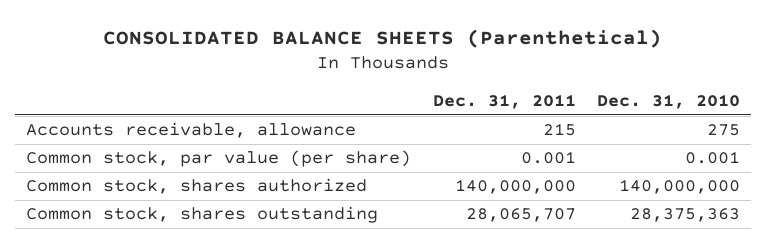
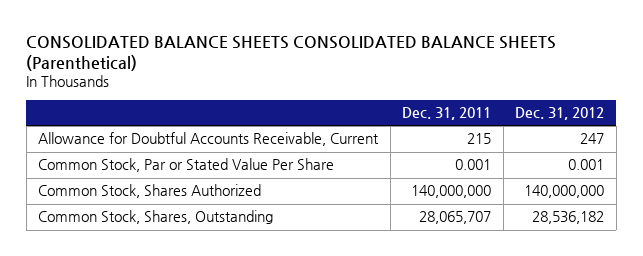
- CONSOLIDATED BALANCE SHEETS (Parenthetical)
+ CONSOLIDATED BALANCE SHEETS CONSOLIDATED BALANCE SHEETS (Parenthetical)
- | Dec. 31, 2011 | Dec. 31, 2010
+ | Dec. 31, 2011 | Dec. 31, 2012
- Accounts receivable, allowance | 215 | 275
- Common stock, par value (per share) | 0.001 | 0.001
- Common stock, shares authorized | 140,000,000 | 140,000,000
- Common stock, shares outstanding | 28,065,707 | 28,375,363
+ Allowance for Doubtful Accounts Receivable, Current | 215 | 247
+ Common Stock, Par or Stated Value Per Share | 0.001 | 0.001
+ Common Stock, Shares Authorized | 140,000,000 | 140,000,000
+ Common Stock, Shares, Outstanding | 28,065,707 | 28,536,182

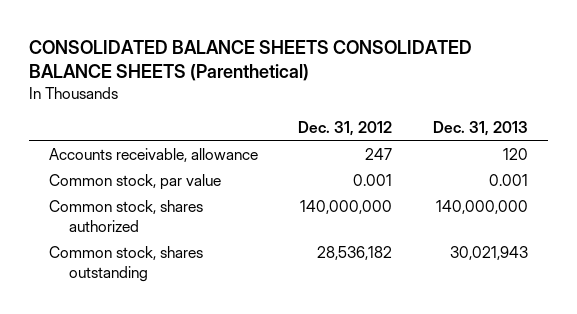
- | Dec. 31, 2011 | Dec. 31, 2012
+ | Dec. 31, 2012 | Dec. 31, 2013
- Allowance for Doubtful Accounts Receivable, Current | 215 | 247
- Common Stock, Par or Stated Value Per Share | 0.001 | 0.001
- Common Stock, Shares Authorized | 140,000,000 | 140,000,000
- Common Stock, Shares, Outstanding | 28,065,707 | 28,536,182
+ Accounts receivable, allowance | 247 | 120
+ Common stock, par value | 0.001 | 0.001
+ Common stock, shares authorized | 140,000,000 | 140,000,000
+ Common stock, shares outstanding | 28,536,182 | 30,021,943

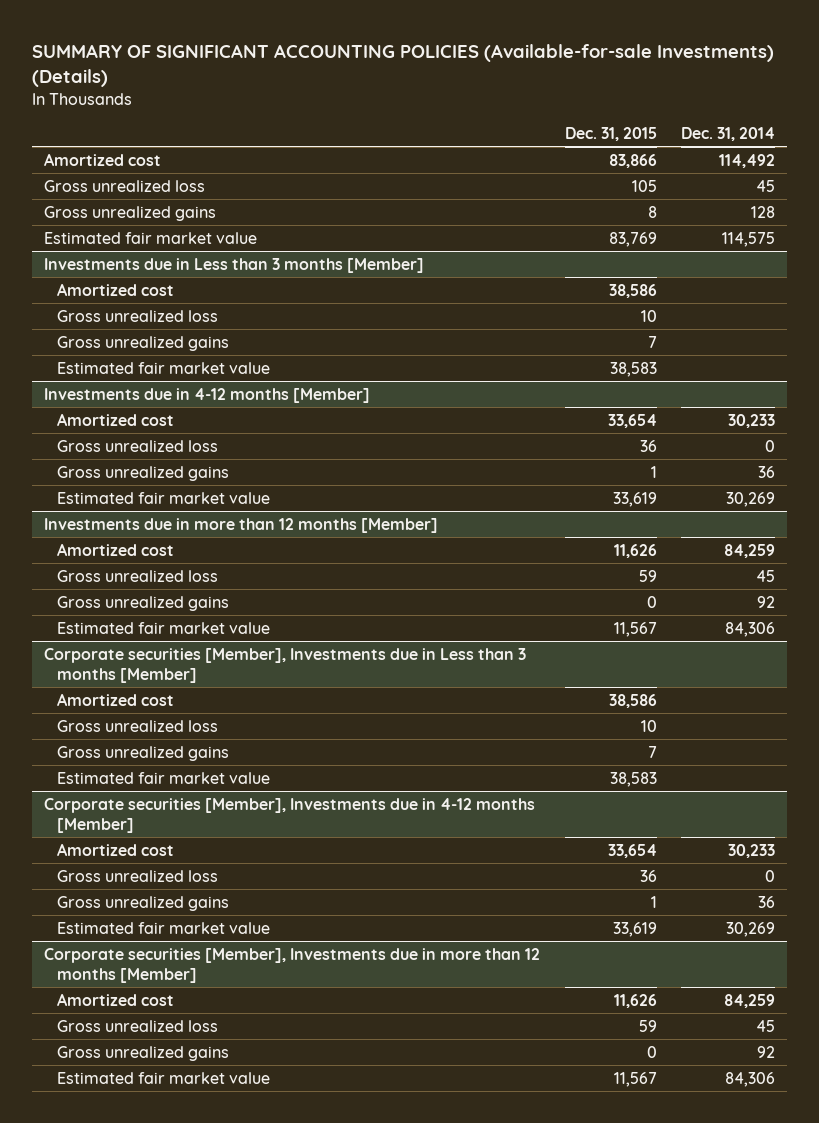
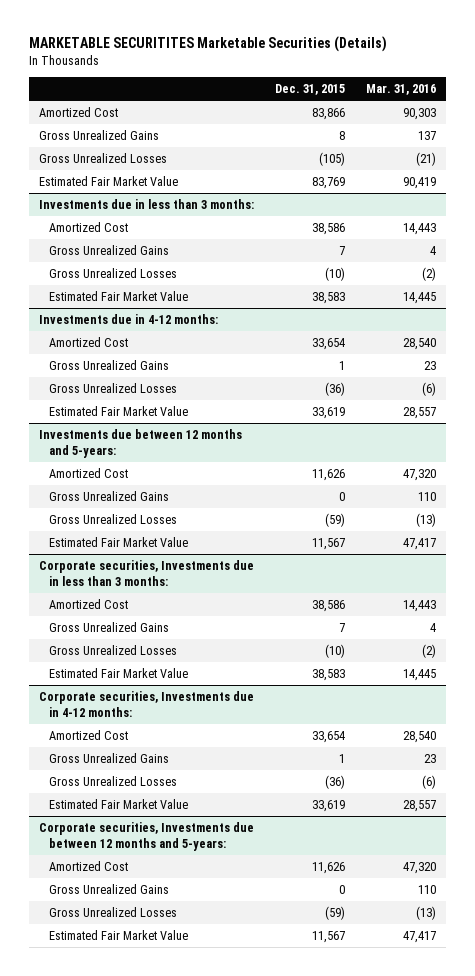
- SUMMARY OF SIGNIFICANT ACCOUNTING POLICIES (Available-for-sale Investments) (Details)
+ MARKETABLE SECURITITES Marketable Securities (Details)
- | Dec. 31, 2015 | Dec. 31, 2014
+ | Dec. 31, 2015 | Mar. 31, 2016
- Amortized cost | 83,866 | 114,492
- Gross unrealized loss | 105 | 45
- Gross unrealized gains | 8 | 128
- Estimated fair market value | 83,769 | 114,575
- Investments due in Less than 3 months [Member]
- Amortized cost | 38,586 |
- Gross unrealized loss | 10 |
- Gross unrealized gains | 7 |
- Estimated fair market value | 38,583 |
- Investments due in 4-12 months [Member]
- Amortized cost | 33,654 | 30,233
- Gross unrealized loss | 36 | 0
- Gross unrealized gains | 1 | 36
- Estimated fair market value | 33,619 | 30,269
- Investments due in more than 12 months [Member]
- Amortized cost | 11,626 | 84,259
- Gross unrealized loss | 59 | 45
- Gross unrealized gains | 0 | 92
- Estimated fair market value | 11,567 | 84,306
- Corporate securities [Member], Investments due in Less than 3 months [Member]
- Amortized cost | 38,586 |
- Gross unrealized loss | 10 |
- Gross unrealized gains | 7 |
- Estimated fair market value | 38,583 |
- Corporate securities [Member], Investments due in 4-12 months [Member]
- Amortized cost | 33,654 | 30,233
- Gross unrealized loss | 36 | 0
- Gross unrealized gains | 1 | 36
- Estimated fair market value | 33,619 | 30,269
- Corporate securities [Member], Investments due in more than 12 months [Member]
- Amortized cost | 11,626 | 84,259
- Gross unrealized loss | 59 | 45
- Gross unrealized gains | 0 | 92
- Estimated fair market value | 11,567 | 84,306
+ Amortized Cost | 83,866 | 90,303
+ Gross Unrealized Gains | 8 | 137
+ Gross Unrealized Losses | (105) | (21)
+ Estimated Fair Market Value | 83,769 | 90,419
+ Investments due in less than 3 months:
+ Amortized Cost | 38,586 | 14,443
+ Gross Unrealized Gains | 7 | 4
+ Gross Unrealized Losses | (10) | (2)
+ Estimated Fair Market Value | 38,583 | 14,445
+ Investments due in 4-12 months:
+ Amortized Cost | 33,654 | 28,540
+ Gross Unrealized Gains | 1 | 23
+ Gross Unrealized Losses | (36) | (6)
+ Estimated Fair Market Value | 33,619 | 28,557
+ Investments due between 12 months and 5-years:
+ Amortized Cost | 11,626 | 47,320
+ Gross Unrealized Gains | 0 | 110
+ Gross Unrealized Losses | (59) | (13)
+ Estimated Fair Market Value | 11,567 | 47,417
+ Corporate securities, Investments due in less than 3 months:
+ Amortized Cost | 38,586 | 14,443
+ Gross Unrealized Gains | 7 | 4
+ Gross Unrealized Losses | (10) | (2)
+ Estimated Fair Market Value | 38,583 | 14,445
+ Corporate securities, Investments due in 4-12 months:
+ Amortized Cost | 33,654 | 28,540
+ Gross Unrealized Gains | 1 | 23
+ Gross Unrealized Losses | (36) | (6)
+ Estimated Fair Market Value | 33,619 | 28,557
+ Corporate securities, Investments due between 12 months and 5-years:
+ Amortized Cost | 11,626 | 47,320
+ Gross Unrealized Gains | 0 | 110
+ Gross Unrealized Losses | (59) | (13)
+ Estimated Fair Market Value | 11,567 | 47,417

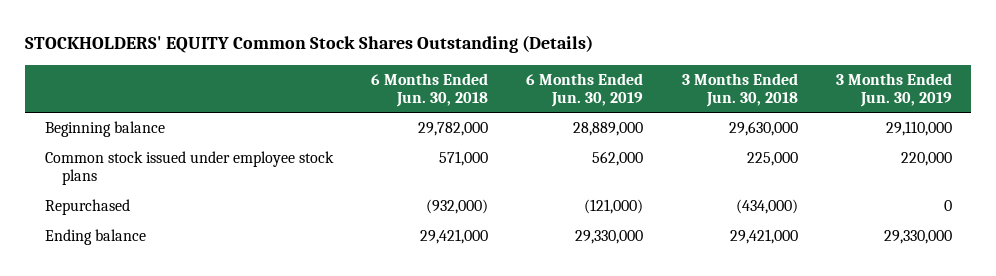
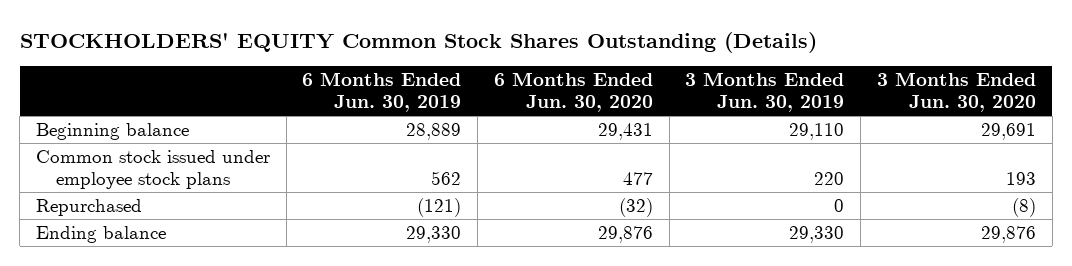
- | 6 Months Ended Jun. 30, 2018 | 6 Months Ended Jun. 30, 2019 | 3 Months Ended Jun. 30, 2018 | 3 Months Ended Jun. 30, 2019
+ | 6 Months Ended Jun. 30, 2019 | 6 Months Ended Jun. 30, 2020 | 3 Months Ended Jun. 30, 2019 | 3 Months Ended Jun. 30, 2020
- Beginning balance | 29,782,000 | 28,889,000 | 29,630,000 | 29,110,000
- Common stock issued under employee stock plans | 571,000 | 562,000 | 225,000 | 220,000
- Repurchased | (932,000) | (121,000) | (434,000) | 0
- Ending balance | 29,421,000 | 29,330,000 | 29,421,000 | 29,330,000
+ Beginning balance | 28,889 | 29,431 | 29,110 | 29,691
+ Common stock issued under employee stock plans | 562 | 477 | 220 | 193
+ Repurchased | (121) | (32) | 0 | (8)
+ Ending balance | 29,330 | 29,876 | 29,330 | 29,876

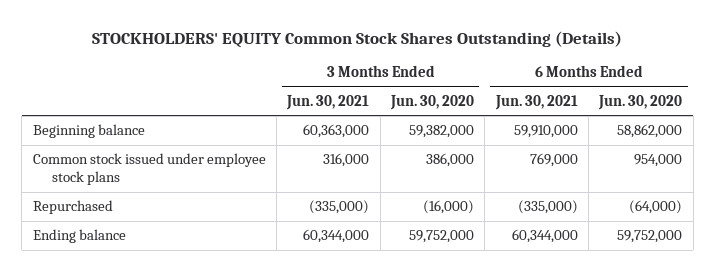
- | 6 Months Ended Jun. 30, 2019 | 6 Months Ended Jun. 30, 2020 | 3 Months Ended Jun. 30, 2019 | 3 Months Ended Jun. 30, 2020
+ | 3 Months Ended Jun. 30, 2021 | 3 Months Ended Jun. 30, 2020 | 6 Months Ended Jun. 30, 2021 | 6 Months Ended Jun. 30, 2020
- Beginning balance | 28,889 | 29,431 | 29,110 | 29,691
- Common stock issued under employee stock plans | 562 | 477 | 220 | 193
- Repurchased | (121) | (32) | 0 | (8)
- Ending balance | 29,330 | 29,876 | 29,330 | 29,876
+ Beginning balance | 60,363,000 | 59,382,000 | 59,910,000 | 58,862,000
+ Common stock issued under employee stock plans | 316,000 | 386,000 | 769,000 | 954,000
+ Repurchased | (335,000) | (16,000) | (335,000) | (64,000)
+ Ending balance | 60,344,000 | 59,752,000 | 60,344,000 | 59,752,000

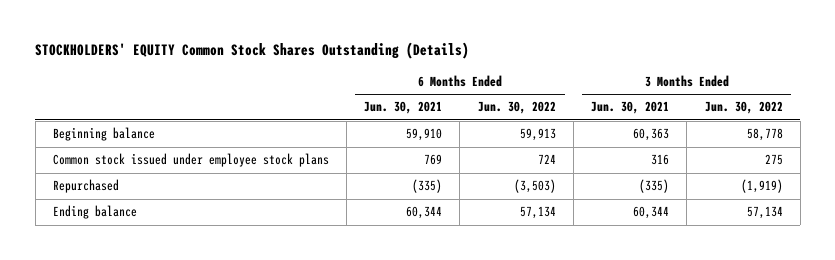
- | 3 Months Ended Jun. 30, 2021 | 3 Months Ended Jun. 30, 2020 | 6 Months Ended Jun. 30, 2021 | 6 Months Ended Jun. 30, 2020
+ | 6 Months Ended Jun. 30, 2021 | 6 Months Ended Jun. 30, 2022 | 3 Months Ended Jun. 30, 2021 | 3 Months Ended Jun. 30, 2022
- Beginning balance | 60,363,000 | 59,382,000 | 59,910,000 | 58,862,000
- Common stock issued under employee stock plans | 316,000 | 386,000 | 769,000 | 954,000
- Repurchased | (335,000) | (16,000) | (335,000) | (64,000)
- Ending balance | 60,344,000 | 59,752,000 | 60,344,000 | 59,752,000
+ Beginning balance | 59,910 | 59,913 | 60,363 | 58,778
+ Common stock issued under employee stock plans | 769 | 724 | 316 | 275
+ Repurchased | (335) | (3,503) | (335) | (1,919)
+ Ending balance | 60,344 | 57,134 | 60,344 | 57,134

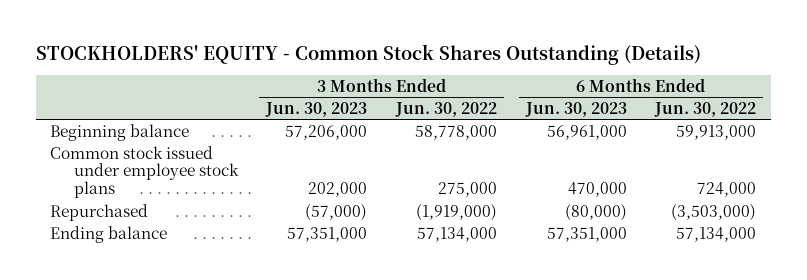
- STOCKHOLDERS' EQUITY Common Stock Shares Outstanding (Details)
+ STOCKHOLDERS' EQUITY - Common Stock Shares Outstanding (Details)
- | 6 Months Ended Jun. 30, 2021 | 6 Months Ended Jun. 30, 2022 | 3 Months Ended Jun. 30, 2021 | 3 Months Ended Jun. 30, 2022
+ | 3 Months Ended Jun. 30, 2023 | 3 Months Ended Jun. 30, 2022 | 6 Months Ended Jun. 30, 2023 | 6 Months Ended Jun. 30, 2022
- Beginning balance | 59,910 | 59,913 | 60,363 | 58,778
- Common stock issued under employee stock plans | 769 | 724 | 316 | 275
- Repurchased | (335) | (3,503) | (335) | (1,919)
- Ending balance | 60,344 | 57,134 | 60,344 | 57,134
+ Beginning balance | 57,206,000 | 58,778,000 | 56,961,000 | 59,913,000
+ Common stock issued under employee stock plans | 202,000 | 275,000 | 470,000 | 724,000
+ Repurchased | (57,000) | (1,919,000) | (80,000) | (3,503,000)
+ Ending balance | 57,351,000 | 57,134,000 | 57,351,000 | 57,134,000

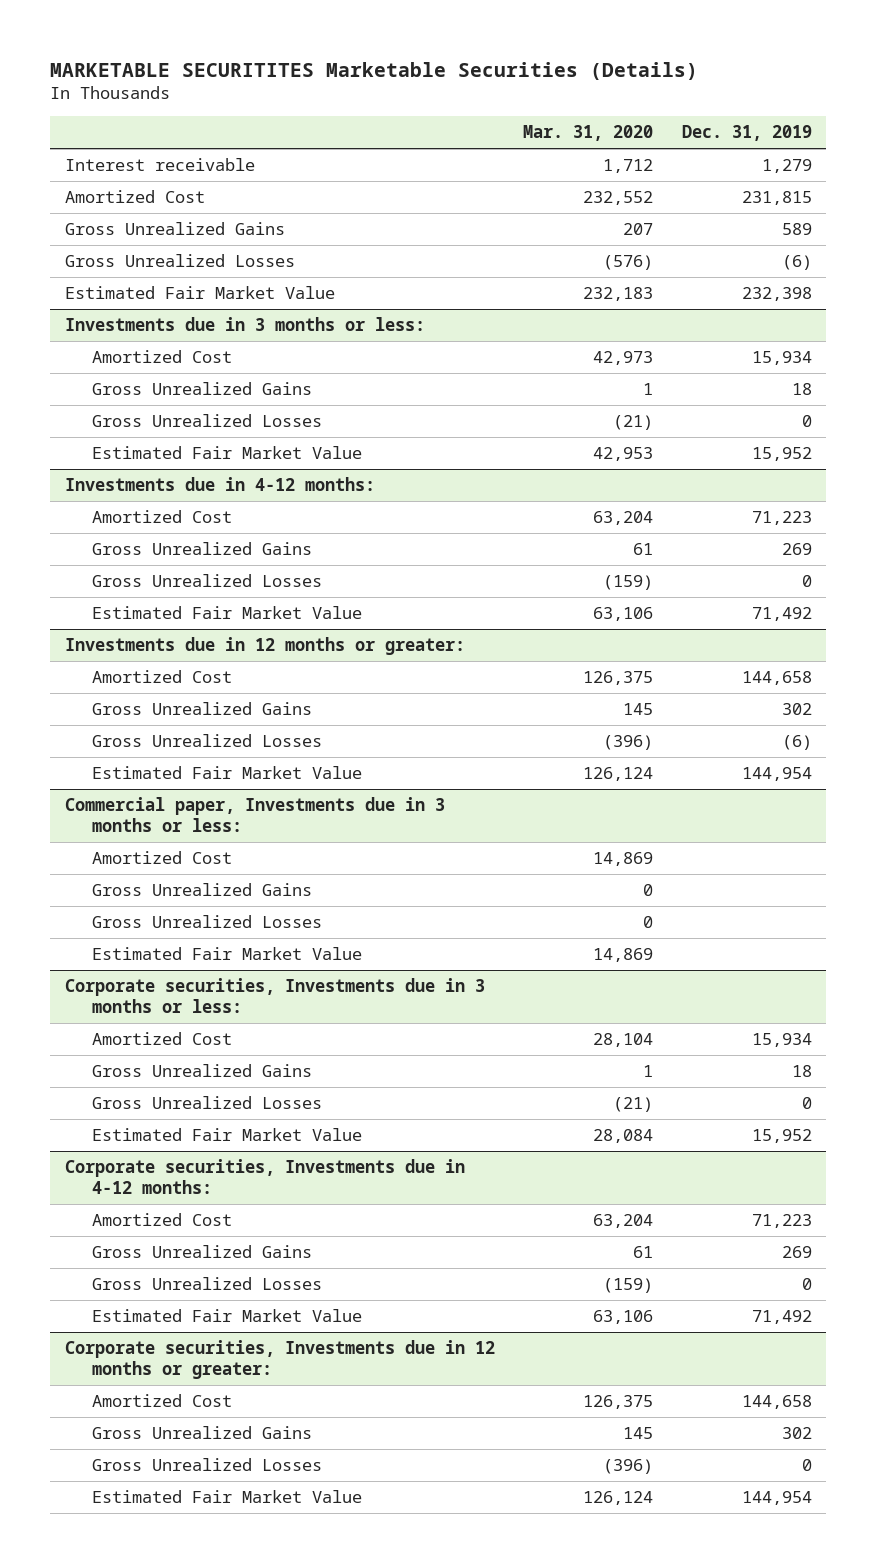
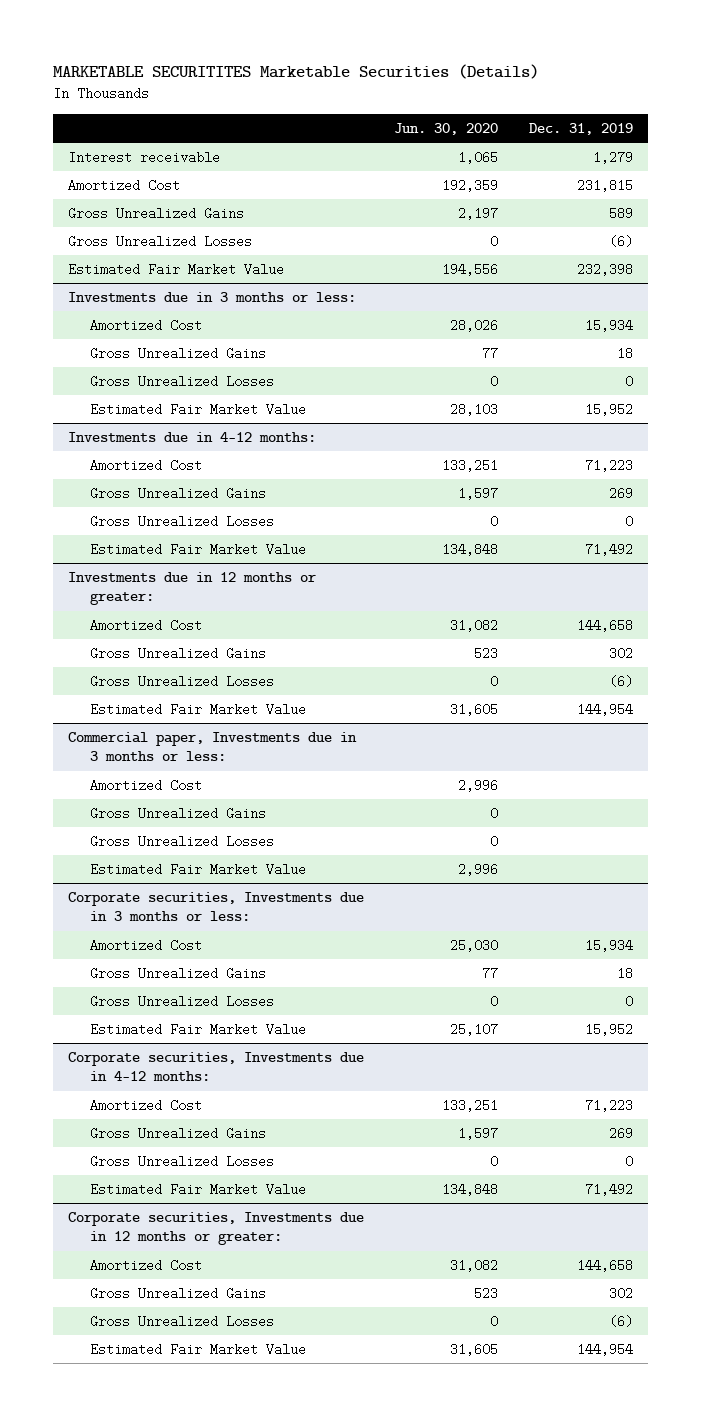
- | Mar. 31, 2020 | Dec. 31, 2019
+ | Jun. 30, 2020 | Dec. 31, 2019
@ Corporate securities, Investments due in 12 months or greater:
- Gross Unrealized Losses | (396) | 0
+ Gross Unrealized Losses | 0 | (6)

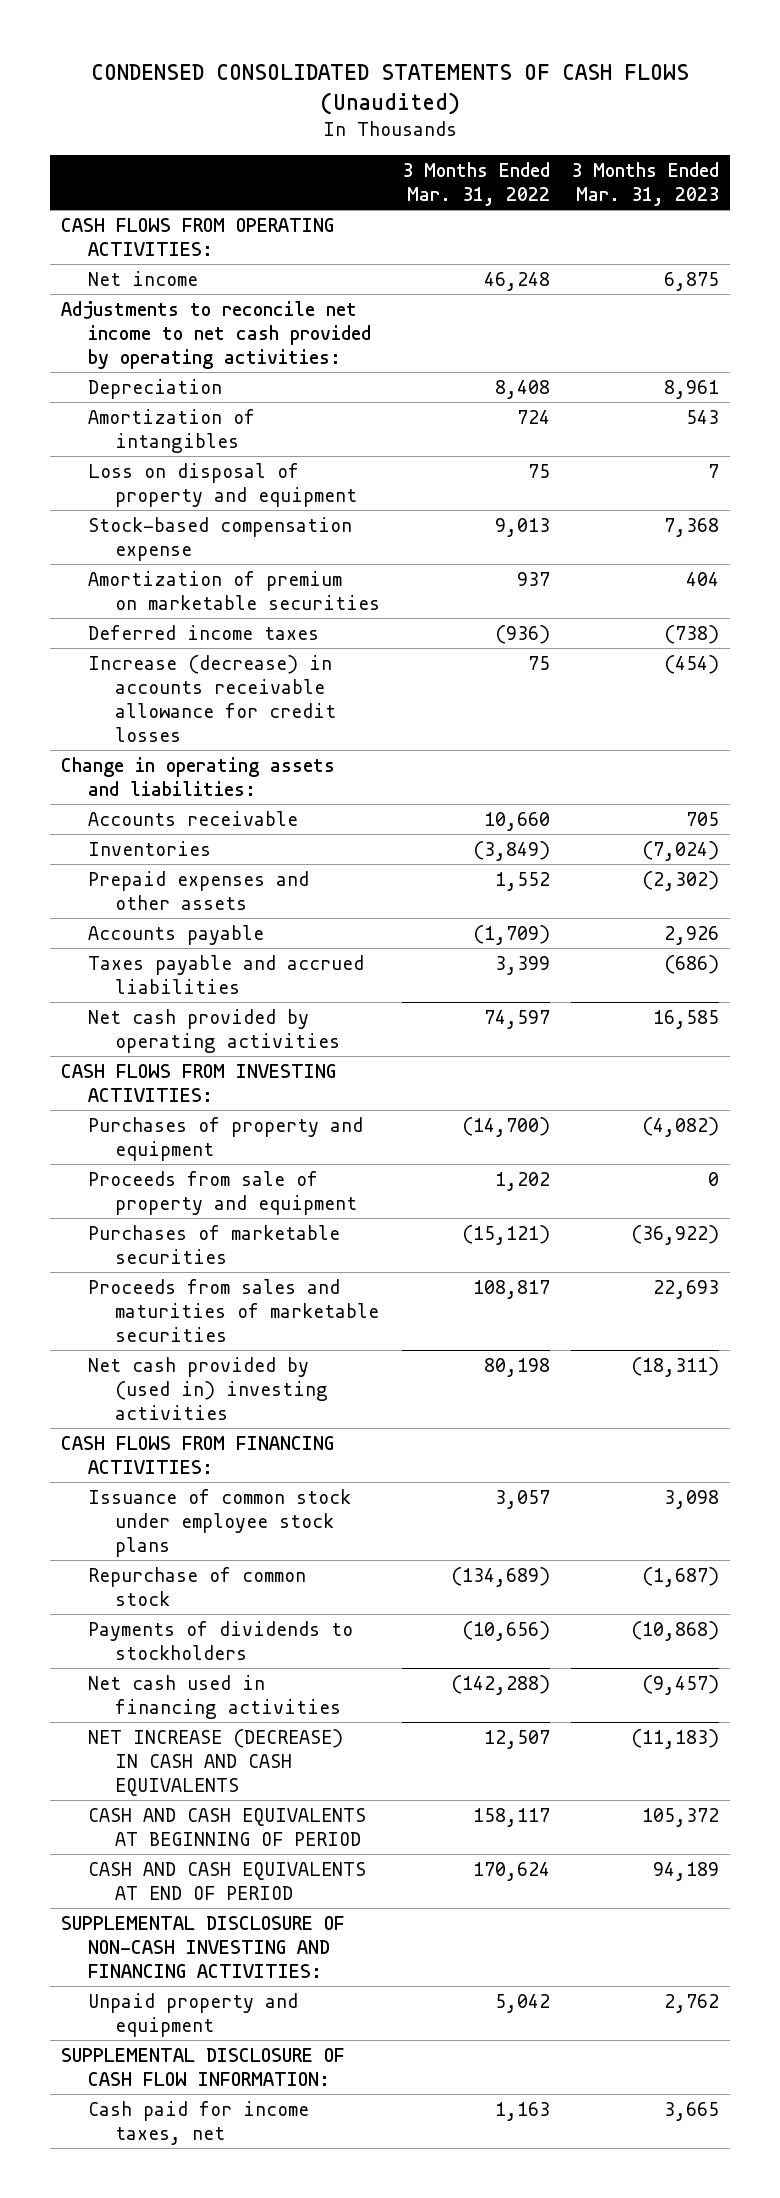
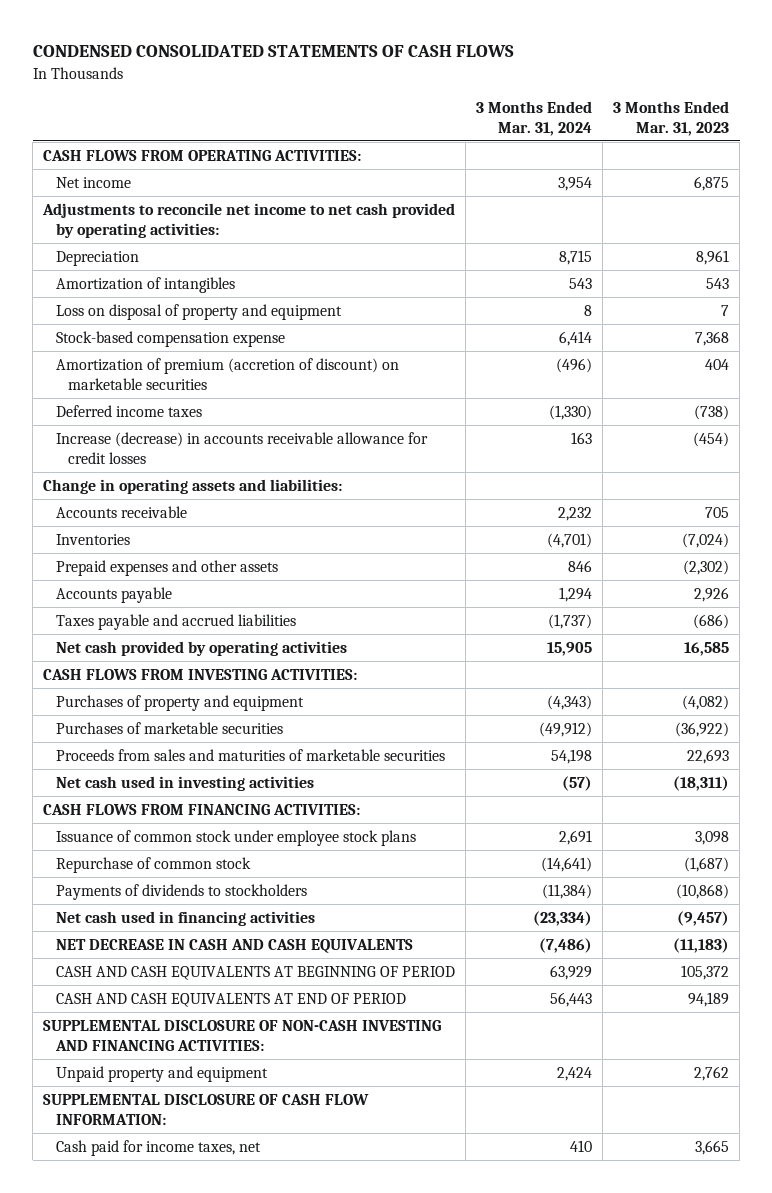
- CONDENSED CONSOLIDATED STATEMENTS OF CASH FLOWS (Unaudited)
+ CONDENSED CONSOLIDATED STATEMENTS OF CASH FLOWS
- | 3 Months Ended Mar. 31, 2022 | 3 Months Ended Mar. 31, 2023
+ | 3 Months Ended Mar. 31, 2024 | 3 Months Ended Mar. 31, 2023
- Amortization of premium on marketable securities | 937 | 404
+ Amortization of premium (accretion of discount) on marketable securities | (496) | 404
- Proceeds from sale of property and equipment | 1,202 | 0
- Net cash provided by (used in) investing activities | 80,198 | (18,311)
+ Net cash used in investing activities | (57) | (18,311)
- NET INCREASE (DECREASE) IN CASH AND CASH EQUIVALENTS | 12,507 | (11,183)
+ NET DECREASE IN CASH AND CASH EQUIVALENTS | (7,486) | (11,183)

